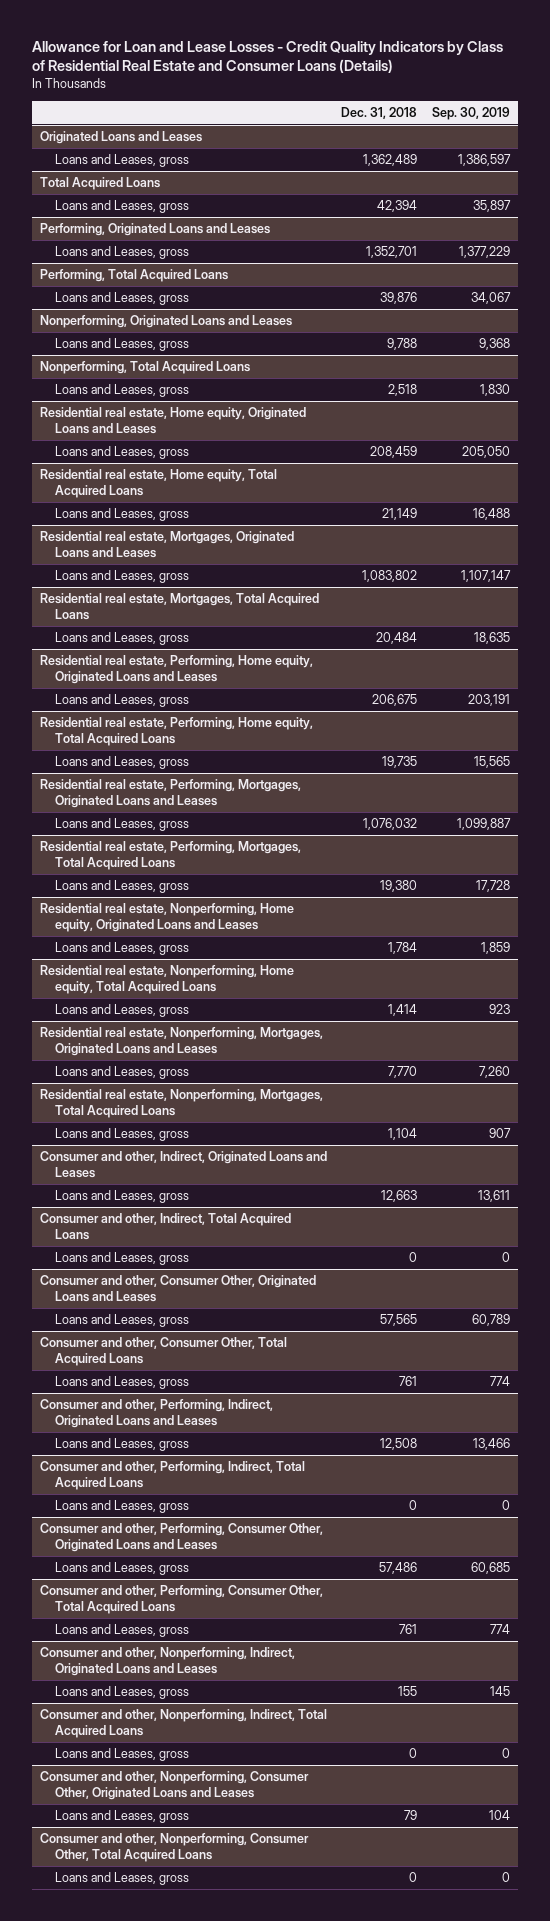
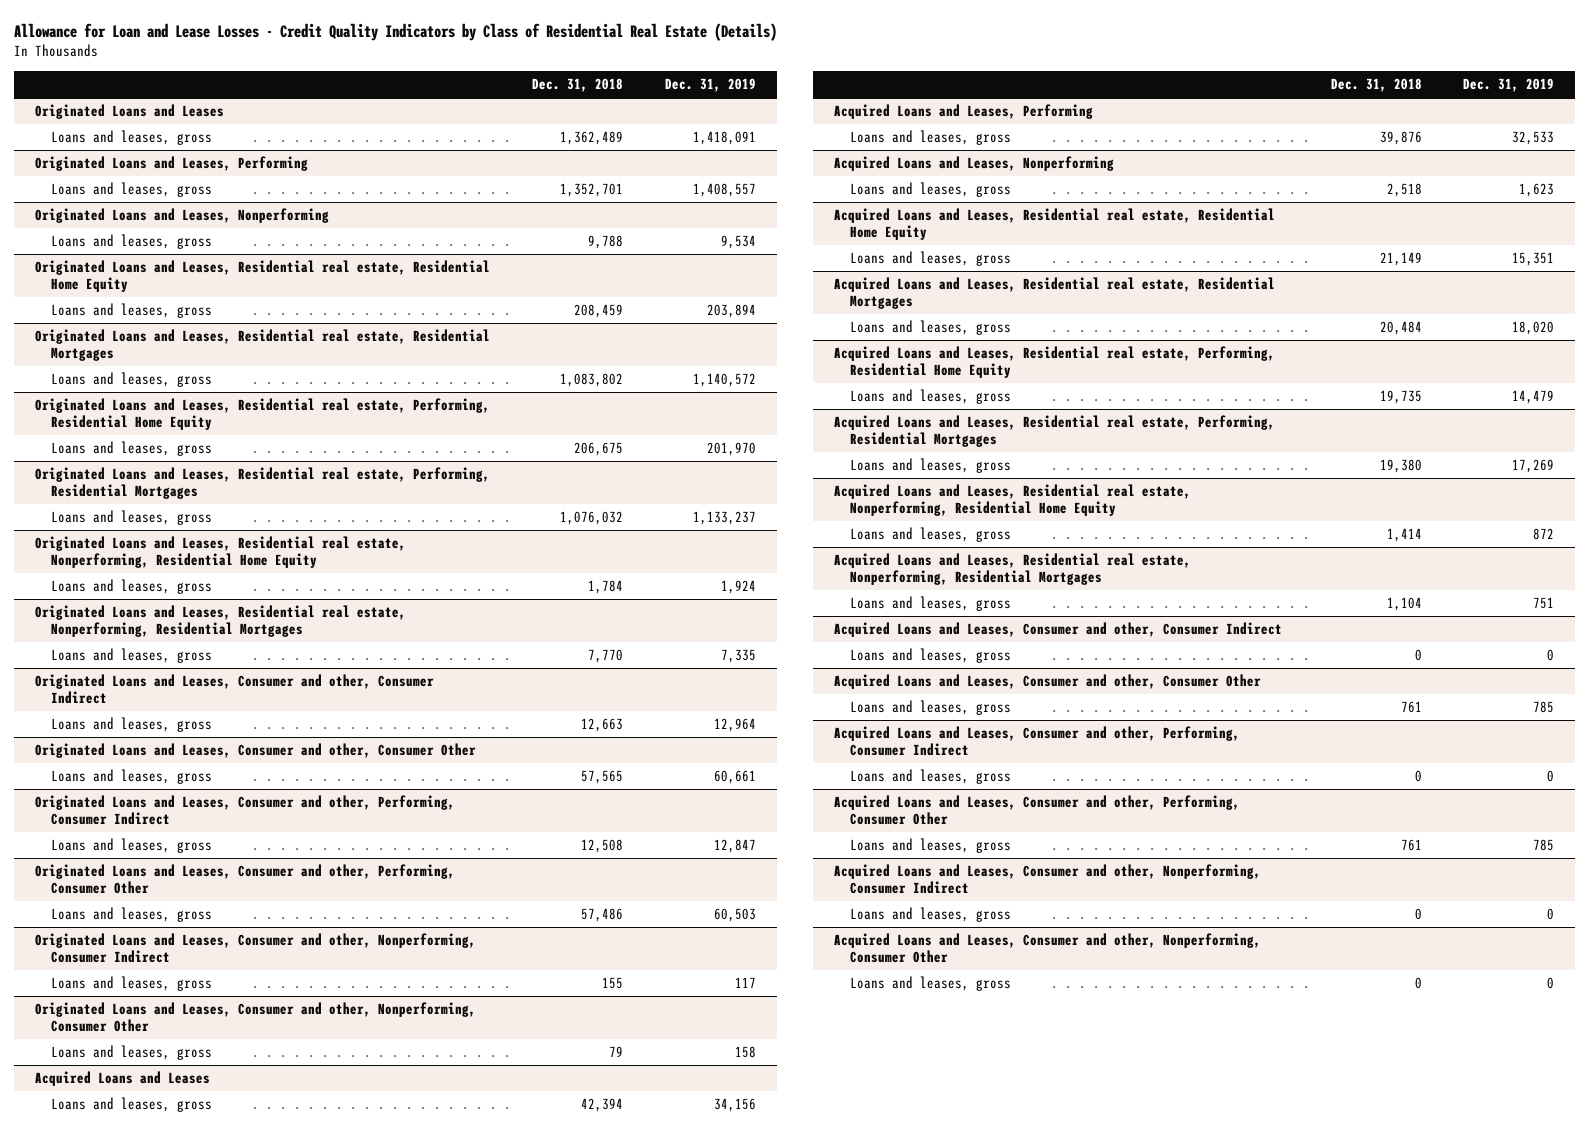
- Allowance for Loan and Lease Losses - Credit Quality Indicators by Class of Residential Real Estate and Consumer Loans (Details)
+ Allowance for Loan and Lease Losses - Credit Quality Indicators by Class of Residential Real Estate (Details)
- | Dec. 31, 2018 | Sep. 30, 2019
+ | Dec. 31, 2018 | Dec. 31, 2019
@ Originated Loans and Leases
- Loans and Leases, gross | 1,362,489 | 1,386,597
- Total Acquired Loans
- Loans and Leases, gross | 42,394 | 35,897
- Performing, Originated Loans and Leases
- Loans and Leases, gross | 1,352,701 | 1,377,229
- Performing, Total Acquired Loans
- Loans and Leases, gross | 39,876 | 34,067
- Nonperforming, Originated Loans and Leases
- Loans and Leases, gross | 9,788 | 9,368
- Nonperforming, Total Acquired Loans
- Loans and Leases, gross | 2,518 | 1,830
- Residential real estate, Home equity, Originated Loans and Leases
- Loans and Leases, gross | 208,459 | 205,050
- Residential real estate, Home equity, Total Acquired Loans
- Loans and Leases, gross | 21,149 | 16,488
- Residential real estate, Mortgages, Originated Loans and Leases
- Loans and Leases, gross | 1,083,802 | 1,107,147
- Residential real estate, Mortgages, Total Acquired Loans
- Loans and Leases, gross | 20,484 | 18,635
- Residential real estate, Performing, Home equity, Originated Loans and Leases
- Loans and Leases, gross | 206,675 | 203,191
- Residential real estate, Performing, Home equity, Total Acquired Loans
- Loans and Leases, gross | 19,735 | 15,565
- Residential real estate, Performing, Mortgages, Originated Loans and Leases
- Loans and Leases, gross | 1,076,032 | 1,099,887
- Residential real estate, Performing, Mortgages, Total Acquired Loans
- Loans and Leases, gross | 19,380 | 17,728
- Residential real estate, Nonperforming, Home equity, Originated Loans and Leases
- Loans and Leases, gross | 1,784 | 1,859
- Residential real estate, Nonperforming, Home equity, Total Acquired Loans
- Loans and Leases, gross | 1,414 | 923
- Residential real estate, Nonperforming, Mortgages, Originated Loans and Leases
- Loans and Leases, gross | 7,770 | 7,260
- Residential real estate, Nonperforming, Mortgages, Total Acquired Loans
- Loans and Leases, gross | 1,104 | 907
- Consumer and other, Indirect, Originated Loans and Leases
- Loans and Leases, gross | 12,663 | 13,611
- Consumer and other, Indirect, Total Acquired Loans
- Loans and Leases, gross | 0 | 0
- Consumer and other, Consumer Other, Originated Loans and Leases
- Loans and Leases, gross | 57,565 | 60,789
- Consumer and other, Consumer Other, Total Acquired Loans
- Loans and Leases, gross | 761 | 774
- Consumer and other, Performing, Indirect, Originated Loans and Leases
- Loans and Leases, gross | 12,508 | 13,466
- Consumer and other, Performing, Indirect, Total Acquired Loans
- Loans and Leases, gross | 0 | 0
- Consumer and other, Performing, Consumer Other, Originated Loans and Leases
- Loans and Leases, gross | 57,486 | 60,685
- Consumer and other, Performing, Consumer Other, Total Acquired Loans
- Loans and Leases, gross | 761 | 774
- Consumer and other, Nonperforming, Indirect, Originated Loans and Leases
- Loans and Leases, gross | 155 | 145
- Consumer and other, Nonperforming, Indirect, Total Acquired Loans
- Loans and Leases, gross | 0 | 0
- Consumer and other, Nonperforming, Consumer Other, Originated Loans and Leases
- Loans and Leases, gross | 79 | 104
- Consumer and other, Nonperforming, Consumer Other, Total Acquired Loans
- Loans and Leases, gross | 0 | 0
@ Originated Loans and Leases
+ Loans and leases, gross | 1,362,489 | 1,418,091
+ Originated Loans and Leases, Performing
+ Loans and leases, gross | 1,352,701 | 1,408,557
+ Originated Loans and Leases, Nonperforming
+ Loans and leases, gross | 9,788 | 9,534
+ Originated Loans and Leases, Residential real estate, Residential Home Equity
+ Loans and leases, gross | 208,459 | 203,894
+ Originated Loans and Leases, Residential real estate, Residential Mortgages
+ Loans and leases, gross | 1,083,802 | 1,140,572
+ Originated Loans and Leases, Residential real estate, Performing, Residential Home Equity
+ Loans and leases, gross | 206,675 | 201,970
+ Originated Loans and Leases, Residential real estate, Performing, Residential Mortgages
+ Loans and leases, gross | 1,076,032 | 1,133,237
+ Originated Loans and Leases, Residential real estate, Nonperforming, Residential Home Equity
+ Loans and leases, gross | 1,784 | 1,924
+ Originated Loans and Leases, Residential real estate, Nonperforming, Residential Mortgages
+ Loans and leases, gross | 7,770 | 7,335
+ Originated Loans and Leases, Consumer and other, Consumer Indirect
+ Loans and leases, gross | 12,663 | 12,964
+ Originated Loans and Leases, Consumer and other, Consumer Other
+ Loans and leases, gross | 57,565 | 60,661
+ Originated Loans and Leases, Consumer and other, Performing, Consumer Indirect
+ Loans and leases, gross | 12,508 | 12,847
+ Originated Loans and Leases, Consumer and other, Performing, Consumer Other
+ Loans and leases, gross | 57,486 | 60,503
+ Originated Loans and Leases, Consumer and other, Nonperforming, Consumer Indirect
+ Loans and leases, gross | 155 | 117
+ Originated Loans and Leases, Consumer and other, Nonperforming, Consumer Other
+ Loans and leases, gross | 79 | 158
+ Acquired Loans and Leases
+ Loans and leases, gross | 42,394 | 34,156
+ Acquired Loans and Leases, Performing
+ Loans and leases, gross | 39,876 | 32,533
+ Acquired Loans and Leases, Nonperforming
+ Loans and leases, gross | 2,518 | 1,623
+ Acquired Loans and Leases, Residential real estate, Residential Home Equity
+ Loans and leases, gross | 21,149 | 15,351
+ Acquired Loans and Leases, Residential real estate, Residential Mortgages
+ Loans and leases, gross | 20,484 | 18,020
+ Acquired Loans and Leases, Residential real estate, Performing, Residential Home Equity
+ Loans and leases, gross | 19,735 | 14,479
+ Acquired Loans and Leases, Residential real estate, Performing, Residential Mortgages
+ Loans and leases, gross | 19,380 | 17,269
+ Acquired Loans and Leases, Residential real estate, Nonperforming, Residential Home Equity
+ Loans and leases, gross | 1,414 | 872
+ Acquired Loans and Leases, Residential real estate, Nonperforming, Residential Mortgages
+ Loans and leases, gross | 1,104 | 751
+ Acquired Loans and Leases, Consumer and other, Consumer Indirect
+ Loans and leases, gross | 0 | 0
+ Acquired Loans and Leases, Consumer and other, Consumer Other
+ Loans and leases, gross | 761 | 785
+ Acquired Loans and Leases, Consumer and other, Performing, Consumer Indirect
+ Loans and leases, gross | 0 | 0
+ Acquired Loans and Leases, Consumer and other, Performing, Consumer Other
+ Loans and leases, gross | 761 | 785
+ Acquired Loans and Leases, Consumer and other, Nonperforming, Consumer Indirect
+ Loans and leases, gross | 0 | 0
+ Acquired Loans and Leases, Consumer and other, Nonperforming, Consumer Other
+ Loans and leases, gross | 0 | 0

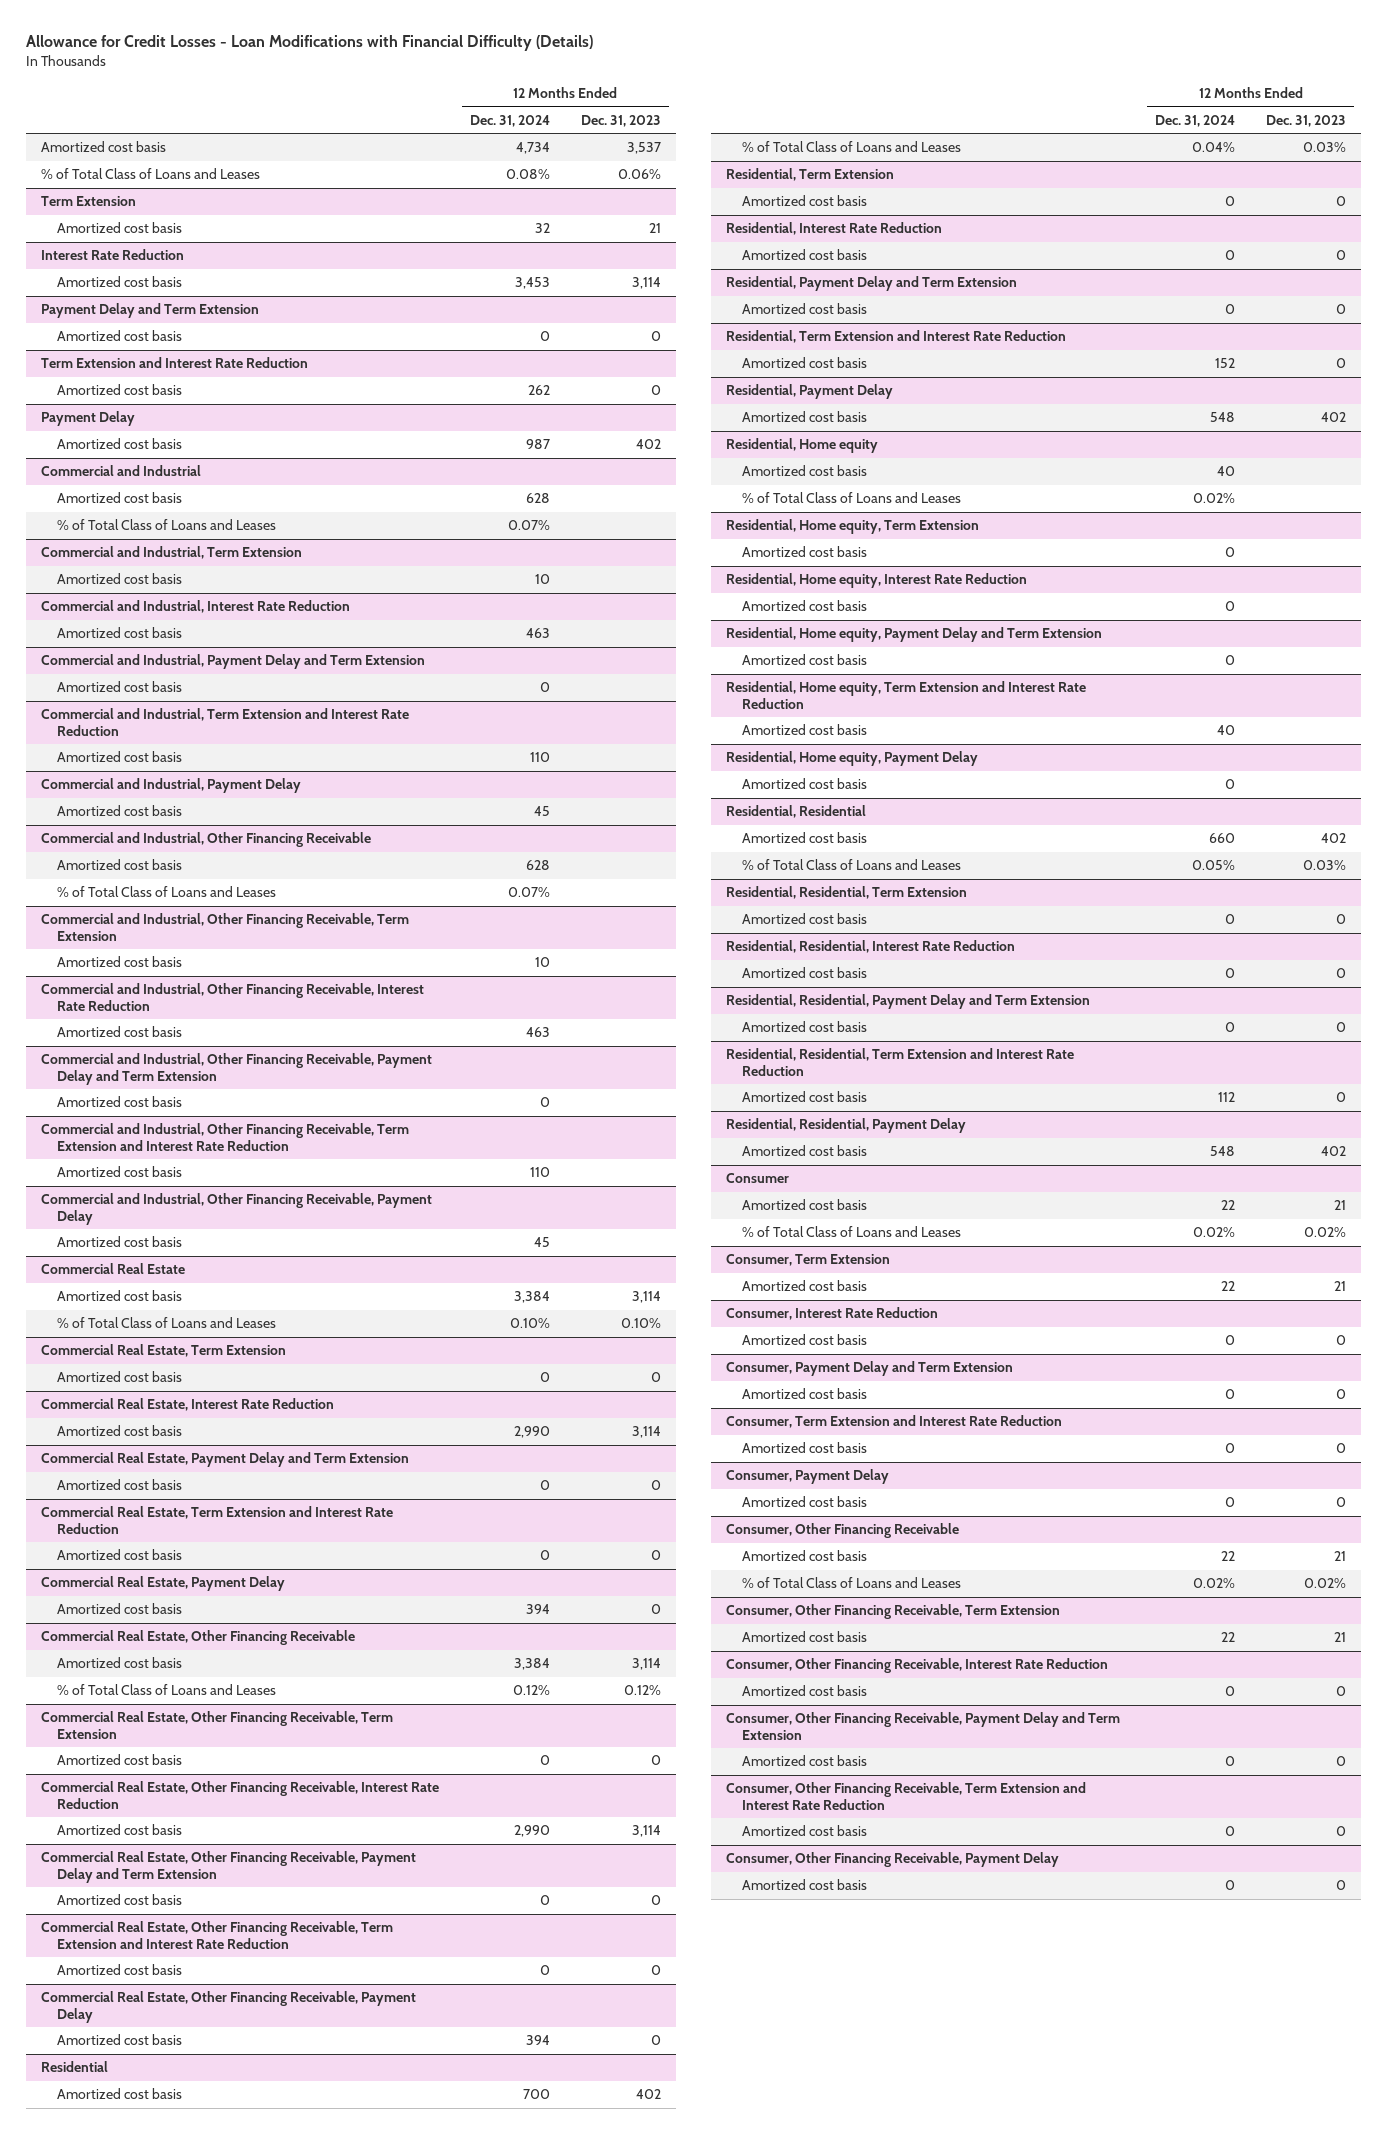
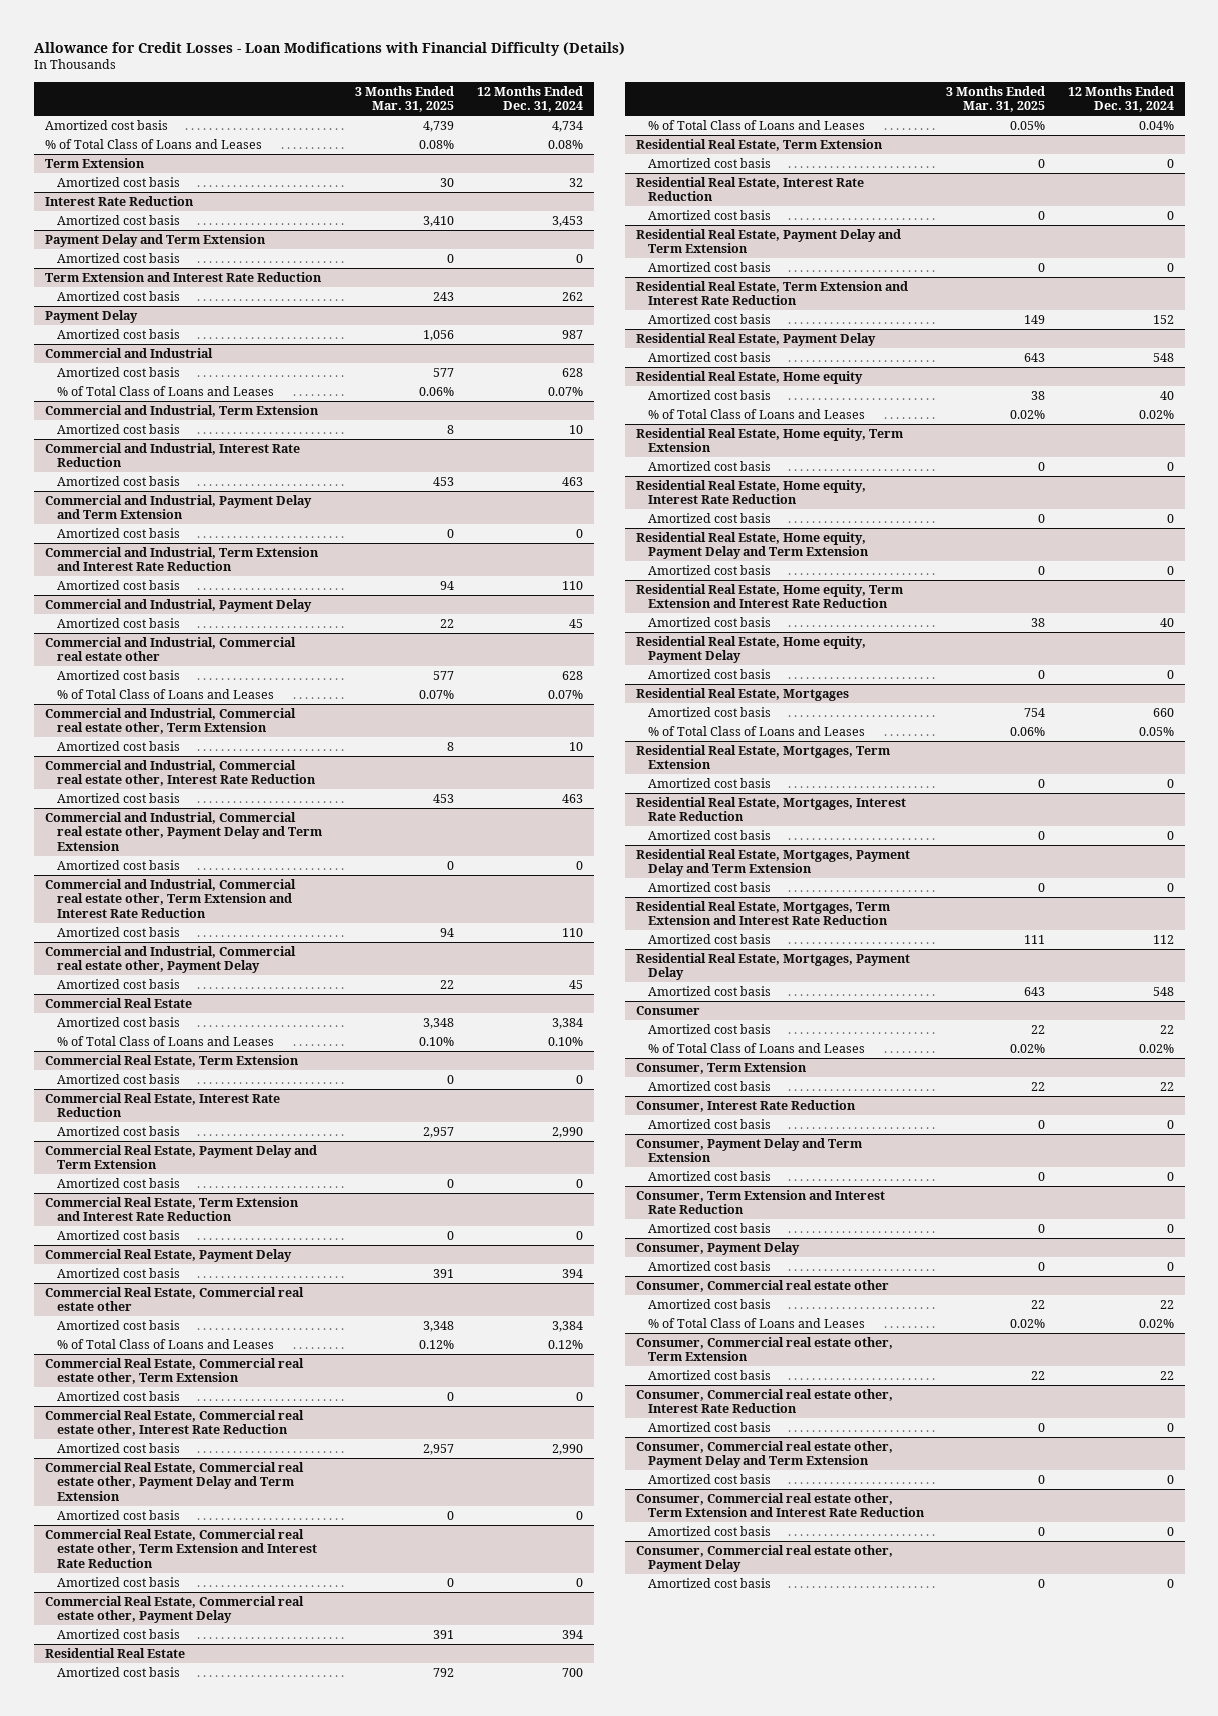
- | 12 Months Ended Dec. 31, 2024 | 12 Months Ended Dec. 31, 2023
+ | 3 Months Ended Mar. 31, 2025 | 12 Months Ended Dec. 31, 2024
- Commercial and Industrial, Other Financing Receivable
+ Commercial and Industrial, Commercial real estate other
- Commercial and Industrial, Other Financing Receivable, Term Extension
+ Commercial and Industrial, Commercial real estate other, Term Extension
- Commercial and Industrial, Other Financing Receivable, Interest Rate Reduction
+ Commercial and Industrial, Commercial real estate other, Interest Rate Reduction
- Commercial and Industrial, Other Financing Receivable, Payment Delay and Term Extension
+ Commercial and Industrial, Commercial real estate other, Payment Delay and Term Extension
- Commercial and Industrial, Other Financing Receivable, Term Extension and Interest Rate Reduction
+ Commercial and Industrial, Commercial real estate other, Term Extension and Interest Rate Reduction
- Commercial and Industrial, Other Financing Receivable, Payment Delay
+ Commercial and Industrial, Commercial real estate other, Payment Delay
- Commercial Real Estate, Other Financing Receivable
+ Commercial Real Estate, Commercial real estate other
- Commercial Real Estate, Other Financing Receivable, Term Extension
+ Commercial Real Estate, Commercial real estate other, Term Extension
- Commercial Real Estate, Other Financing Receivable, Interest Rate Reduction
+ Commercial Real Estate, Commercial real estate other, Interest Rate Reduction
- Commercial Real Estate, Other Financing Receivable, Payment Delay and Term Extension
+ Commercial Real Estate, Commercial real estate other, Payment Delay and Term Extension
- Commercial Real Estate, Other Financing Receivable, Term Extension and Interest Rate Reduction
+ Commercial Real Estate, Commercial real estate other, Term Extension and Interest Rate Reduction
- Commercial Real Estate, Other Financing Receivable, Payment Delay
+ Commercial Real Estate, Commercial real estate other, Payment Delay
- Residential
+ Residential Real Estate
- Residential, Term Extension
+ Residential Real Estate, Term Extension
- Residential, Interest Rate Reduction
+ Residential Real Estate, Interest Rate Reduction
- Residential, Payment Delay and Term Extension
+ Residential Real Estate, Payment Delay and Term Extension
- Residential, Term Extension and Interest Rate Reduction
+ Residential Real Estate, Term Extension and Interest Rate Reduction
- Residential, Payment Delay
+ Residential Real Estate, Payment Delay
- Residential, Home equity
+ Residential Real Estate, Home equity
- Residential, Home equity, Term Extension
+ Residential Real Estate, Home equity, Term Extension
- Residential, Home equity, Interest Rate Reduction
+ Residential Real Estate, Home equity, Interest Rate Reduction
- Residential, Home equity, Payment Delay and Term Extension
+ Residential Real Estate, Home equity, Payment Delay and Term Extension
- Residential, Home equity, Term Extension and Interest Rate Reduction
+ Residential Real Estate, Home equity, Term Extension and Interest Rate Reduction
- Residential, Home equity, Payment Delay
+ Residential Real Estate, Home equity, Payment Delay
- Residential, Residential
+ Residential Real Estate, Mortgages
- Residential, Residential, Term Extension
+ Residential Real Estate, Mortgages, Term Extension
- Residential, Residential, Interest Rate Reduction
+ Residential Real Estate, Mortgages, Interest Rate Reduction
- Residential, Residential, Payment Delay and Term Extension
+ Residential Real Estate, Mortgages, Payment Delay and Term Extension
- Residential, Residential, Term Extension and Interest Rate Reduction
+ Residential Real Estate, Mortgages, Term Extension and Interest Rate Reduction
- Residential, Residential, Payment Delay
+ Residential Real Estate, Mortgages, Payment Delay
- Consumer, Other Financing Receivable
+ Consumer, Commercial real estate other
- Consumer, Other Financing Receivable, Term Extension
+ Consumer, Commercial real estate other, Term Extension
- Consumer, Other Financing Receivable, Interest Rate Reduction
+ Consumer, Commercial real estate other, Interest Rate Reduction
- Consumer, Other Financing Receivable, Payment Delay and Term Extension
+ Consumer, Commercial real estate other, Payment Delay and Term Extension
- Consumer, Other Financing Receivable, Term Extension and Interest Rate Reduction
+ Consumer, Commercial real estate other, Term Extension and Interest Rate Reduction
- Consumer, Other Financing Receivable, Payment Delay
+ Consumer, Commercial real estate other, Payment Delay

